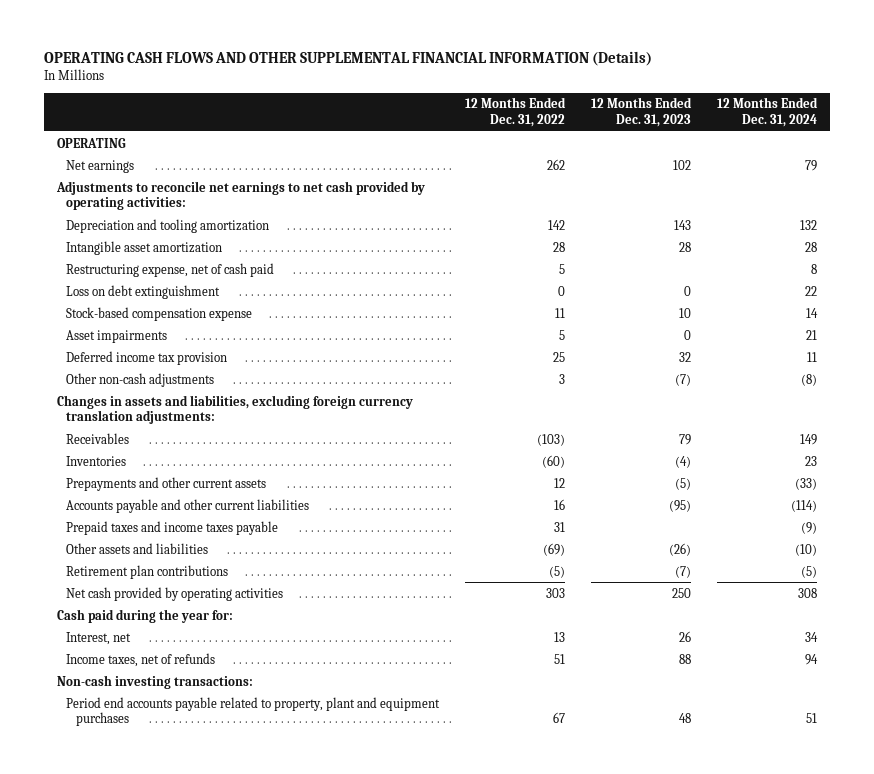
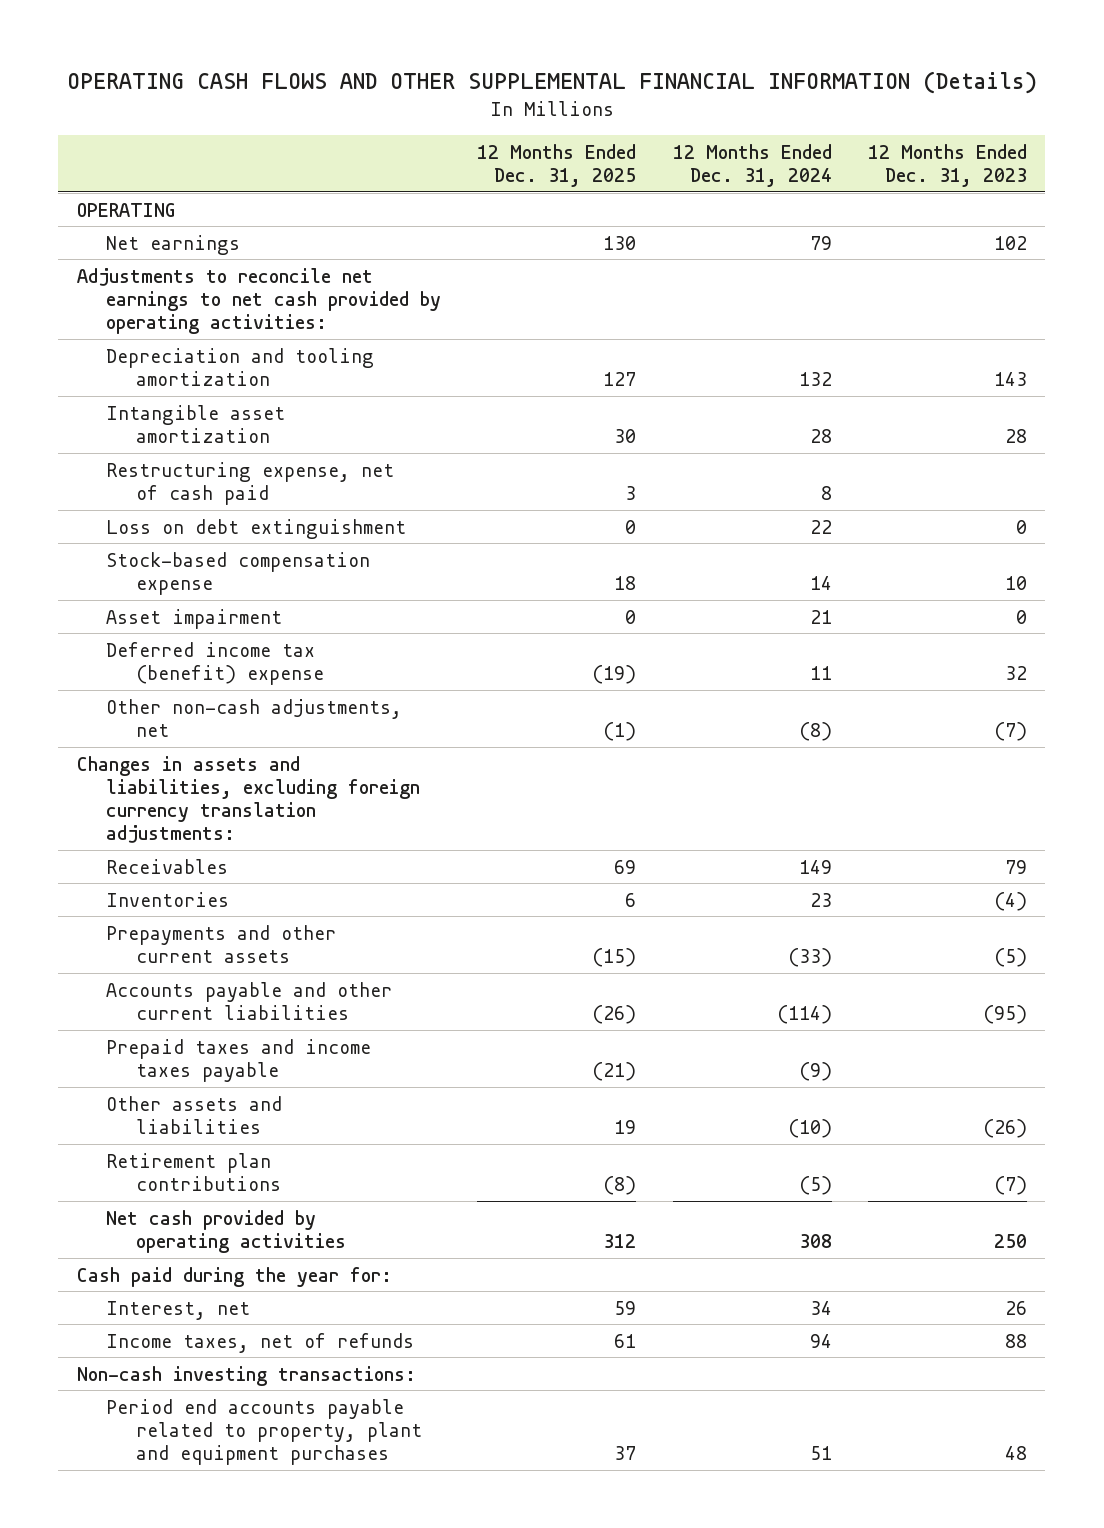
- | 12 Months Ended Dec. 31, 2022 | 12 Months Ended Dec. 31, 2023 | 12 Months Ended Dec. 31, 2024
+ | 12 Months Ended Dec. 31, 2025 | 12 Months Ended Dec. 31, 2024 | 12 Months Ended Dec. 31, 2023
- Asset impairments | 5 | 0 | 21
- Deferred income tax provision | 25 | 32 | 11
- Other non-cash adjustments | 3 | (7) | (8)
+ Asset impairment | 0 | 21 | 0
+ Deferred income tax (benefit) expense | (19) | 11 | 32
+ Other non-cash adjustments, net | (1) | (8) | (7)

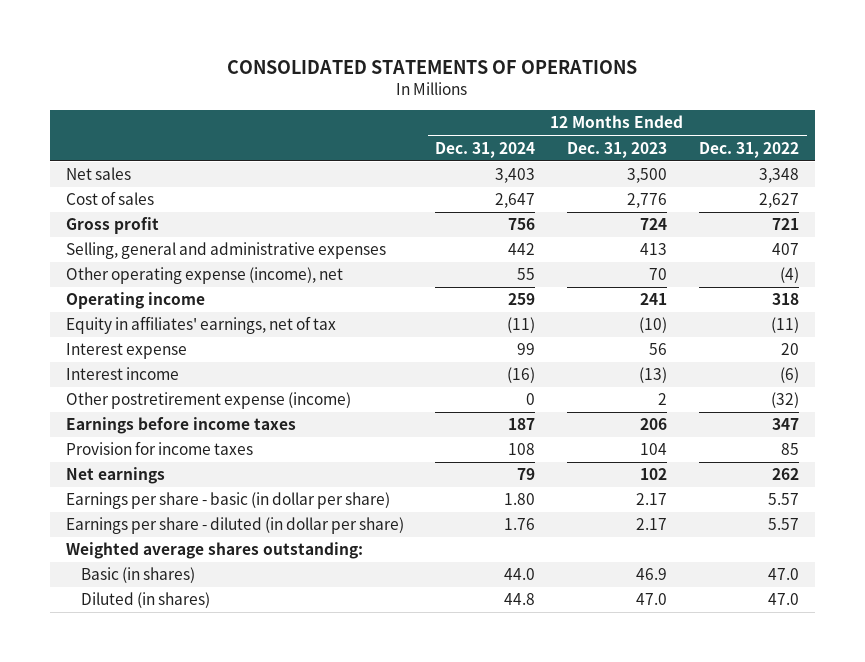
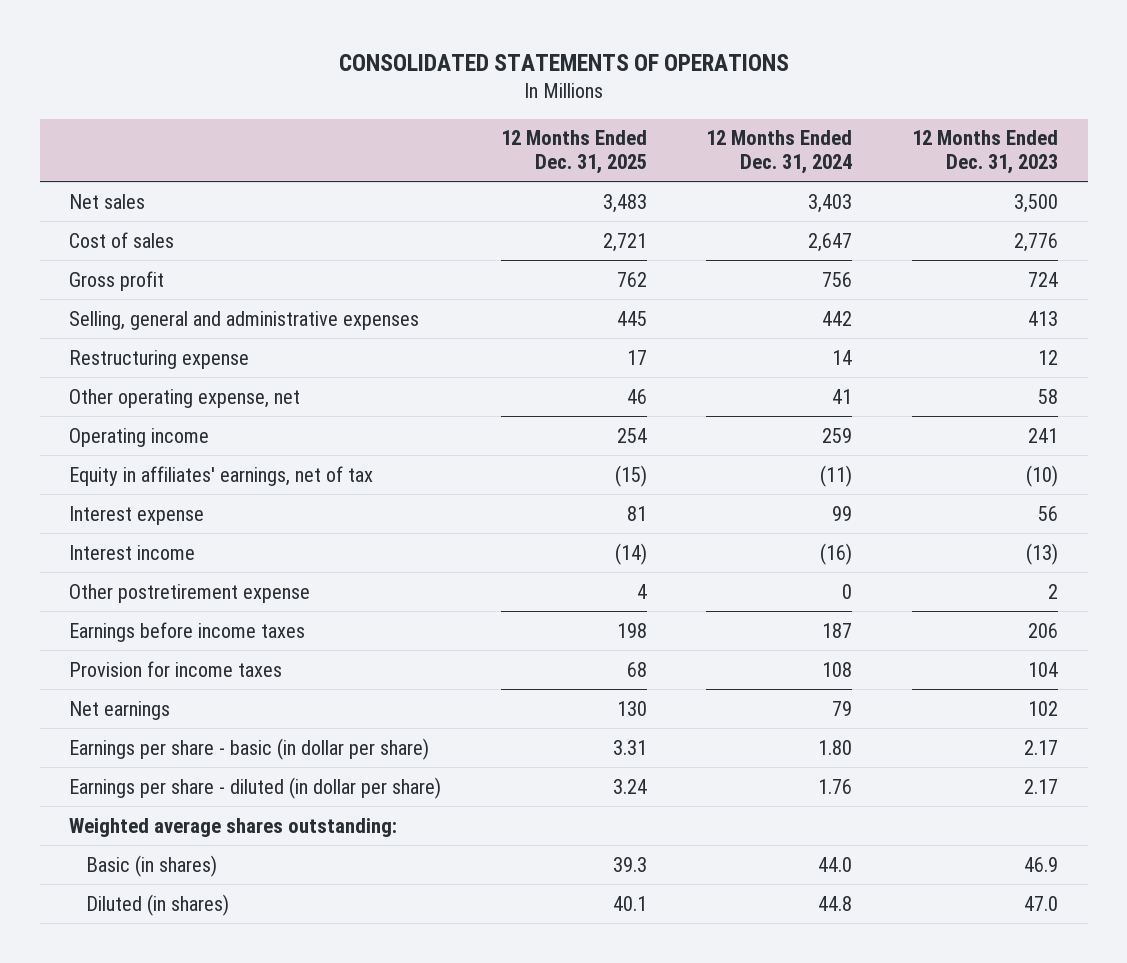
- | 12 Months Ended Dec. 31, 2024 | 12 Months Ended Dec. 31, 2023 | 12 Months Ended Dec. 31, 2022
+ | 12 Months Ended Dec. 31, 2025 | 12 Months Ended Dec. 31, 2024 | 12 Months Ended Dec. 31, 2023
- Other operating expense (income), net | 55 | 70 | (4)
+ Restructuring expense | 17 | 14 | 12
+ Other operating expense, net | 46 | 41 | 58
- Other postretirement expense (income) | 0 | 2 | (32)
+ Other postretirement expense | 4 | 0 | 2

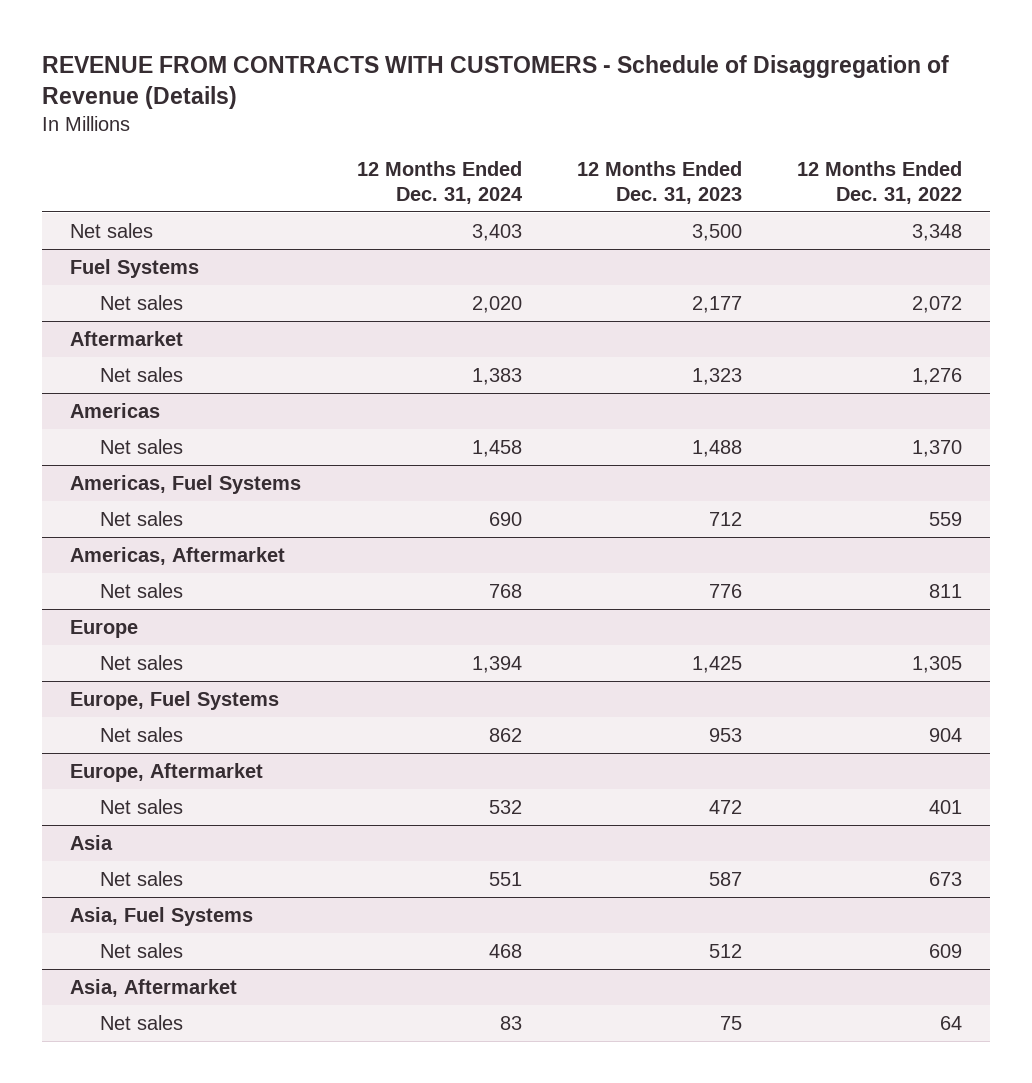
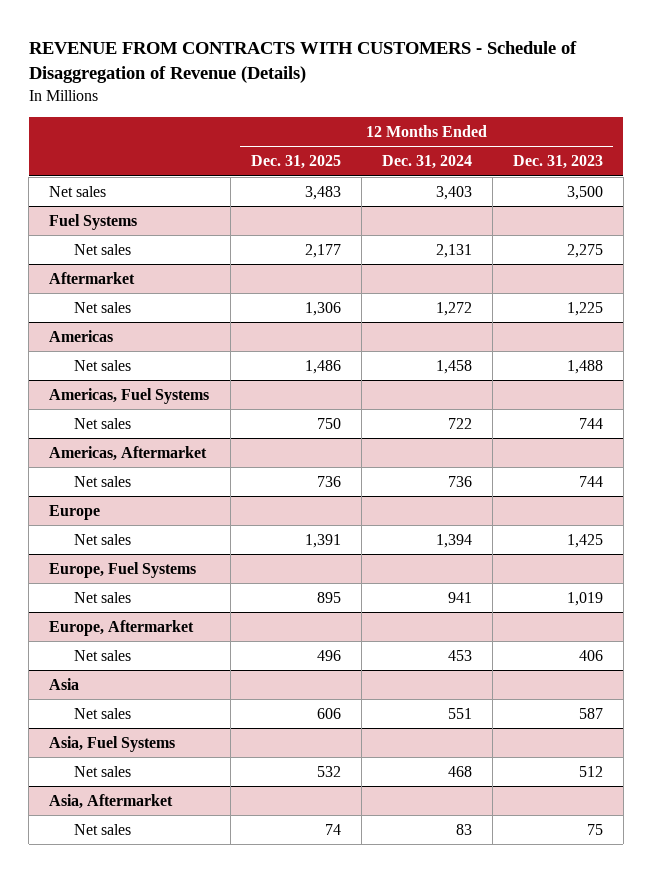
- | 12 Months Ended Dec. 31, 2024 | 12 Months Ended Dec. 31, 2023 | 12 Months Ended Dec. 31, 2022
+ | 12 Months Ended Dec. 31, 2025 | 12 Months Ended Dec. 31, 2024 | 12 Months Ended Dec. 31, 2023
@ Fuel Systems
- Net sales | 2,020 | 2,177 | 2,072
+ Net sales | 2,177 | 2,131 | 2,275
@ Aftermarket
- Net sales | 1,383 | 1,323 | 1,276
+ Net sales | 1,306 | 1,272 | 1,225
@ Americas, Fuel Systems
- Net sales | 690 | 712 | 559
+ Net sales | 750 | 722 | 744
@ Americas, Aftermarket
- Net sales | 768 | 776 | 811
+ Net sales | 736 | 736 | 744
@ Europe, Fuel Systems
- Net sales | 862 | 953 | 904
+ Net sales | 895 | 941 | 1,019
@ Europe, Aftermarket
- Net sales | 532 | 472 | 401
+ Net sales | 496 | 453 | 406

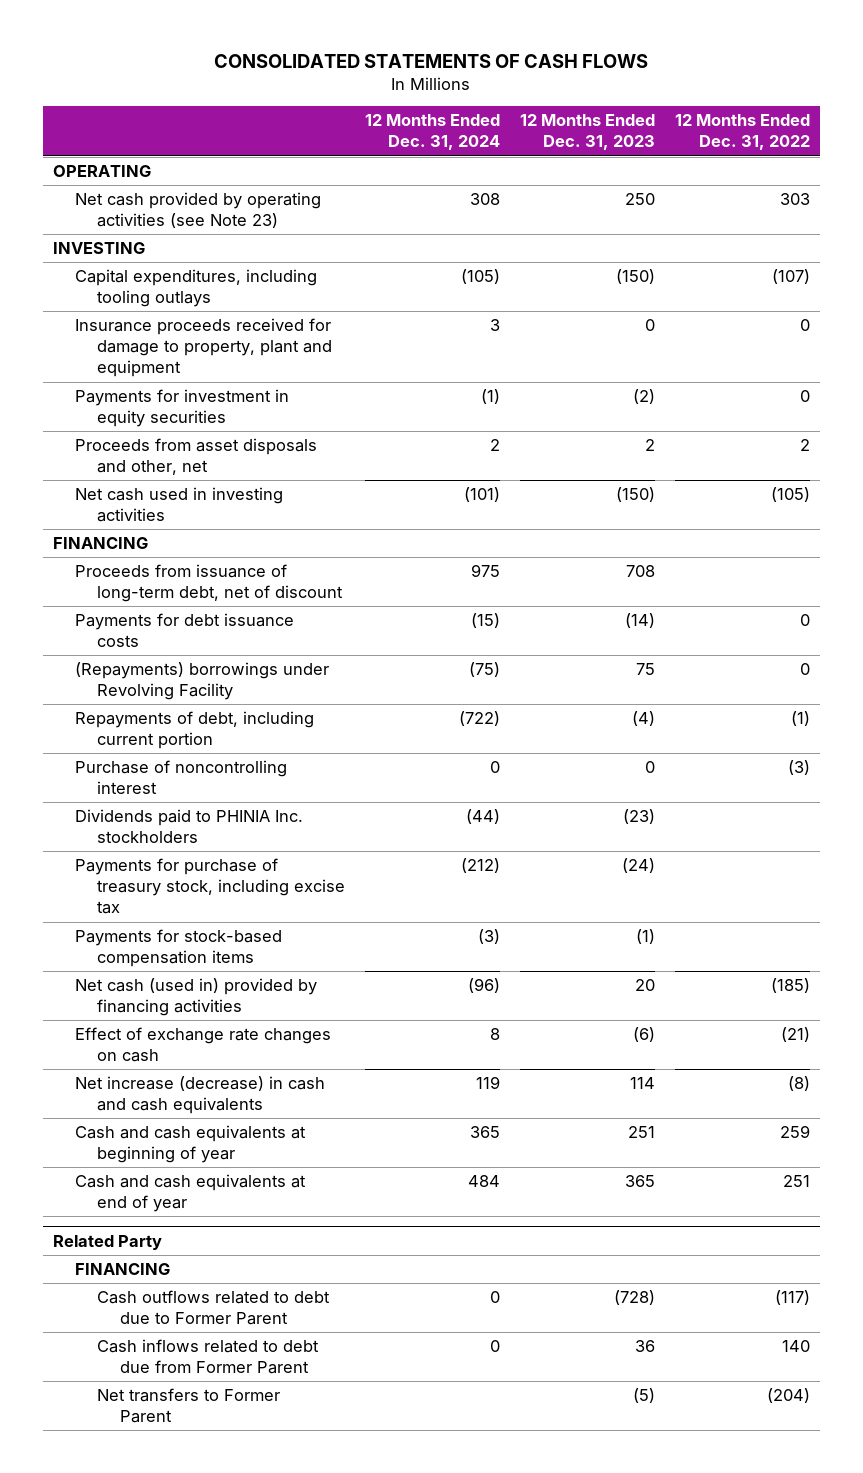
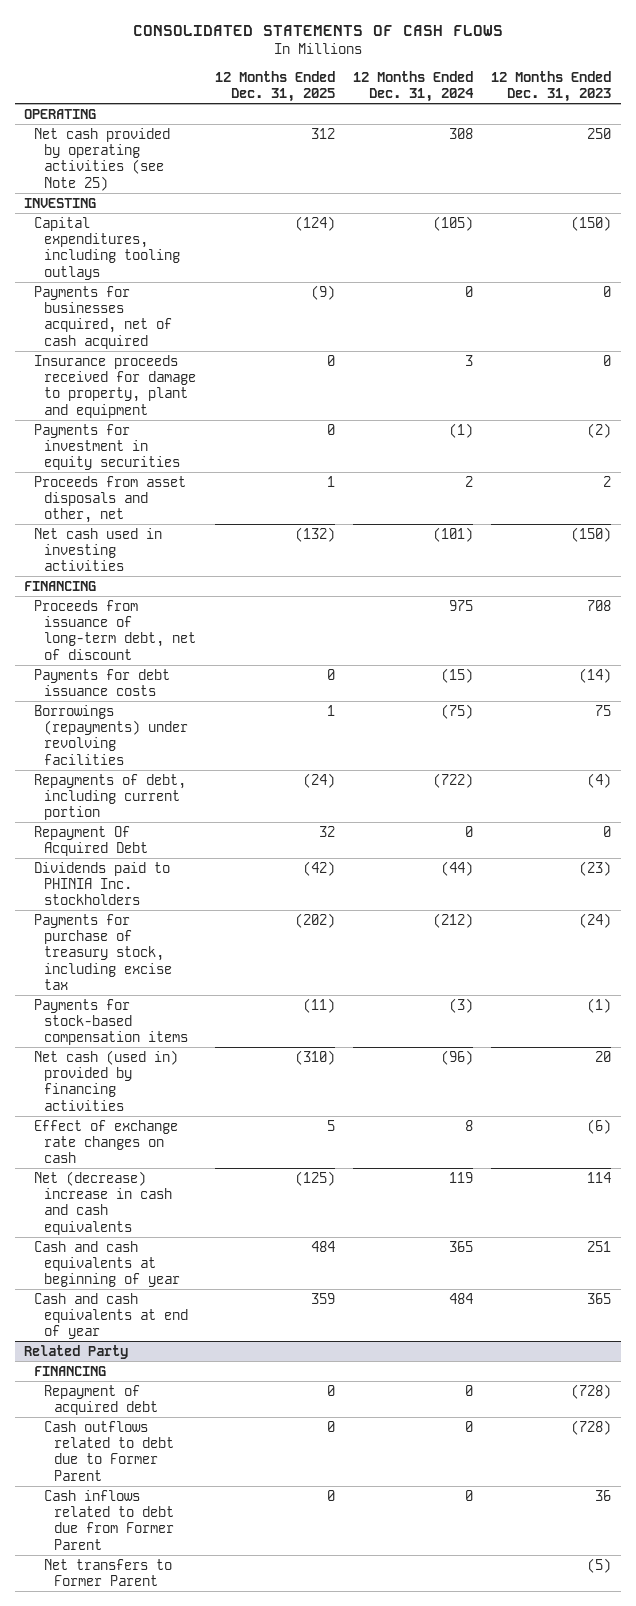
- | 12 Months Ended Dec. 31, 2024 | 12 Months Ended Dec. 31, 2023 | 12 Months Ended Dec. 31, 2022
+ | 12 Months Ended Dec. 31, 2025 | 12 Months Ended Dec. 31, 2024 | 12 Months Ended Dec. 31, 2023
- Net cash provided by operating activities (see Note 23) | 308 | 250 | 303
+ Net cash provided by operating activities (see Note 25) | 312 | 308 | 250
+ Payments for businesses acquired, net of cash acquired | (9) | 0 | 0
- (Repayments) borrowings under Revolving Facility | (75) | 75 | 0
+ Borrowings (repayments) under revolving facilities | 1 | (75) | 75
- Purchase of noncontrolling interest | 0 | 0 | (3)
+ Repayment Of Acquired Debt | 32 | 0 | 0
- Net increase (decrease) in cash and cash equivalents | 119 | 114 | (8)
+ Net (decrease) increase in cash and cash equivalents | (125) | 119 | 114
@ Related Party
+ Repayment of acquired debt | 0 | 0 | (728)

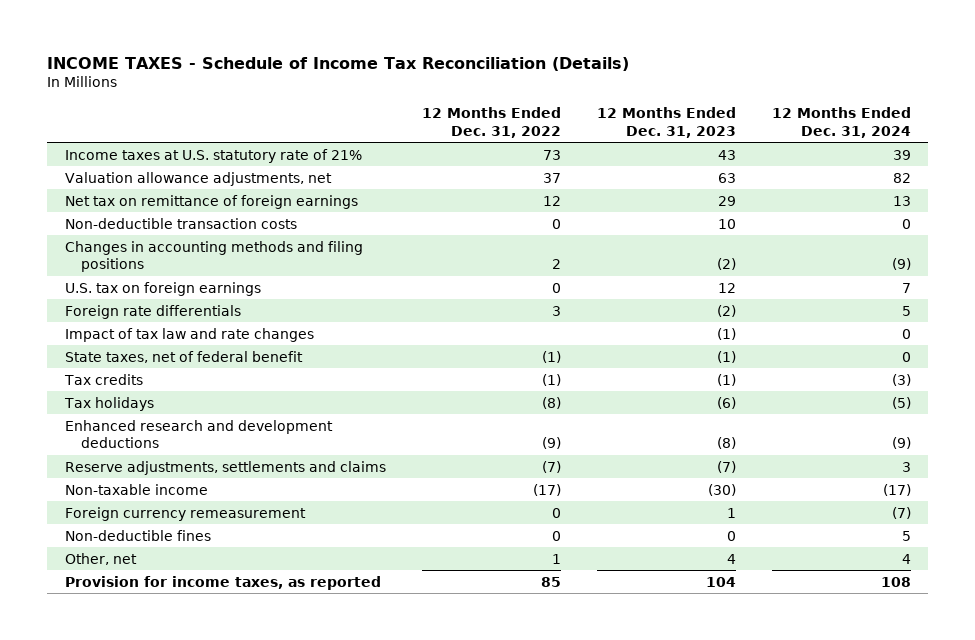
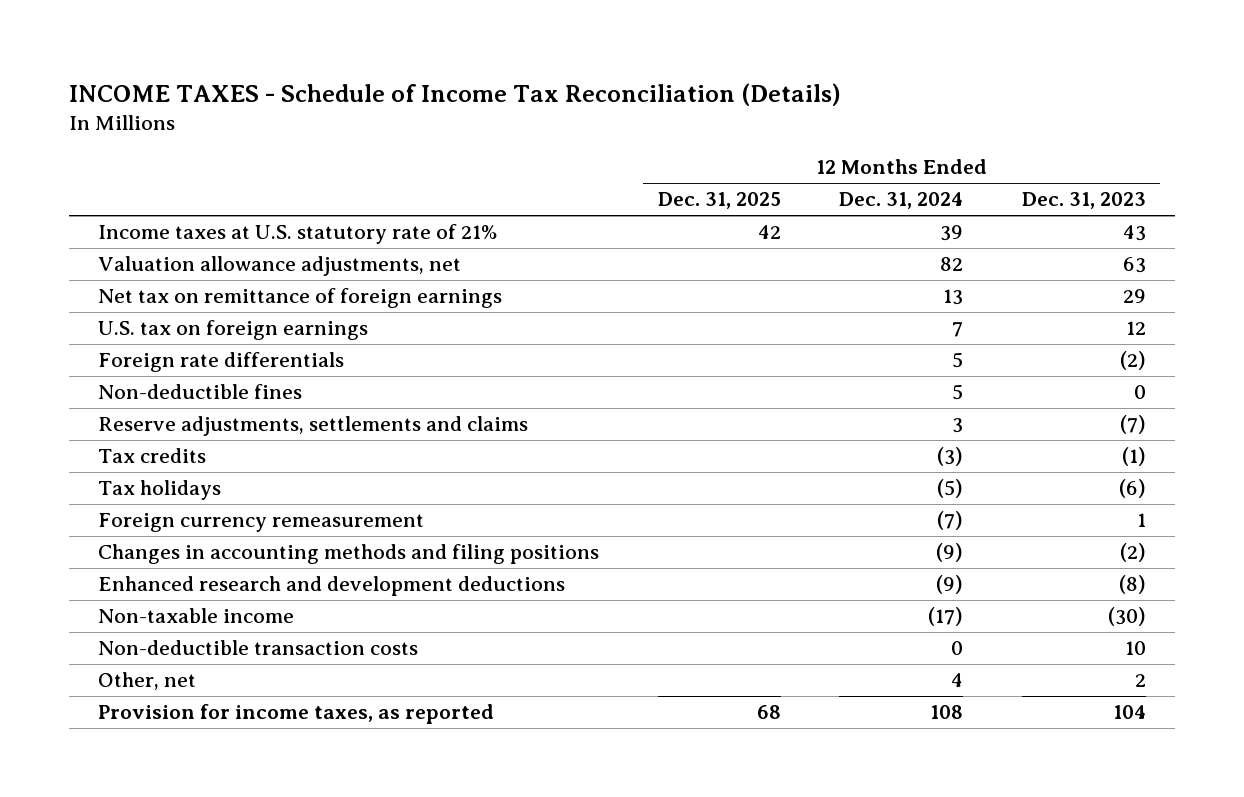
- | 12 Months Ended Dec. 31, 2022 | 12 Months Ended Dec. 31, 2023 | 12 Months Ended Dec. 31, 2024
+ | 12 Months Ended Dec. 31, 2025 | 12 Months Ended Dec. 31, 2024 | 12 Months Ended Dec. 31, 2023
- Impact of tax law and rate changes | | (1) | 0
- State taxes, net of federal benefit | (1) | (1) | 0
moved up: Non-deductible fines | | 5 | 0
moved up: Reserve adjustments, settlements and claims | | 3 | (7)
moved up: Foreign currency remeasurement | | (7) | 1
moved down: Changes in accounting methods and filing positions | | (9) | (2)
- Other, net | 1 | 4 | 4
moved down: Non-deductible transaction costs | | 0 | 10
+ Other, net | | 4 | 2

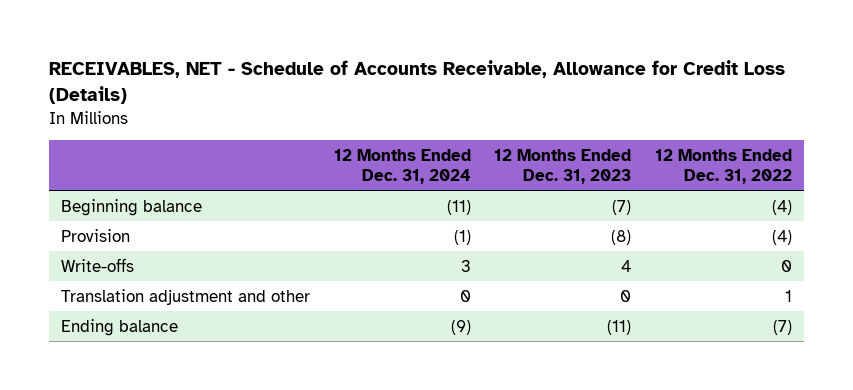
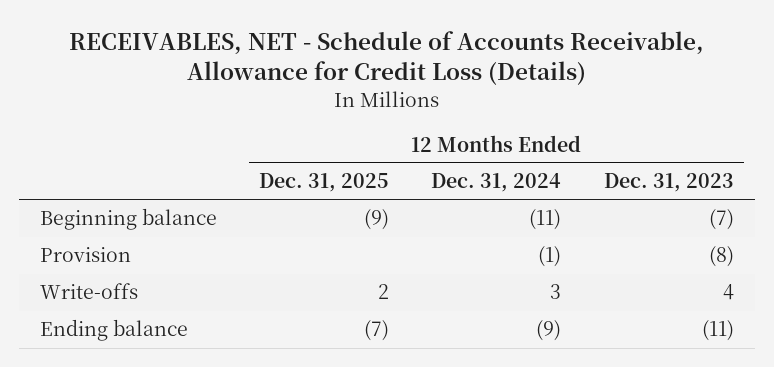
- | 12 Months Ended Dec. 31, 2024 | 12 Months Ended Dec. 31, 2023 | 12 Months Ended Dec. 31, 2022
+ | 12 Months Ended Dec. 31, 2025 | 12 Months Ended Dec. 31, 2024 | 12 Months Ended Dec. 31, 2023
- Translation adjustment and other | 0 | 0 | 1

